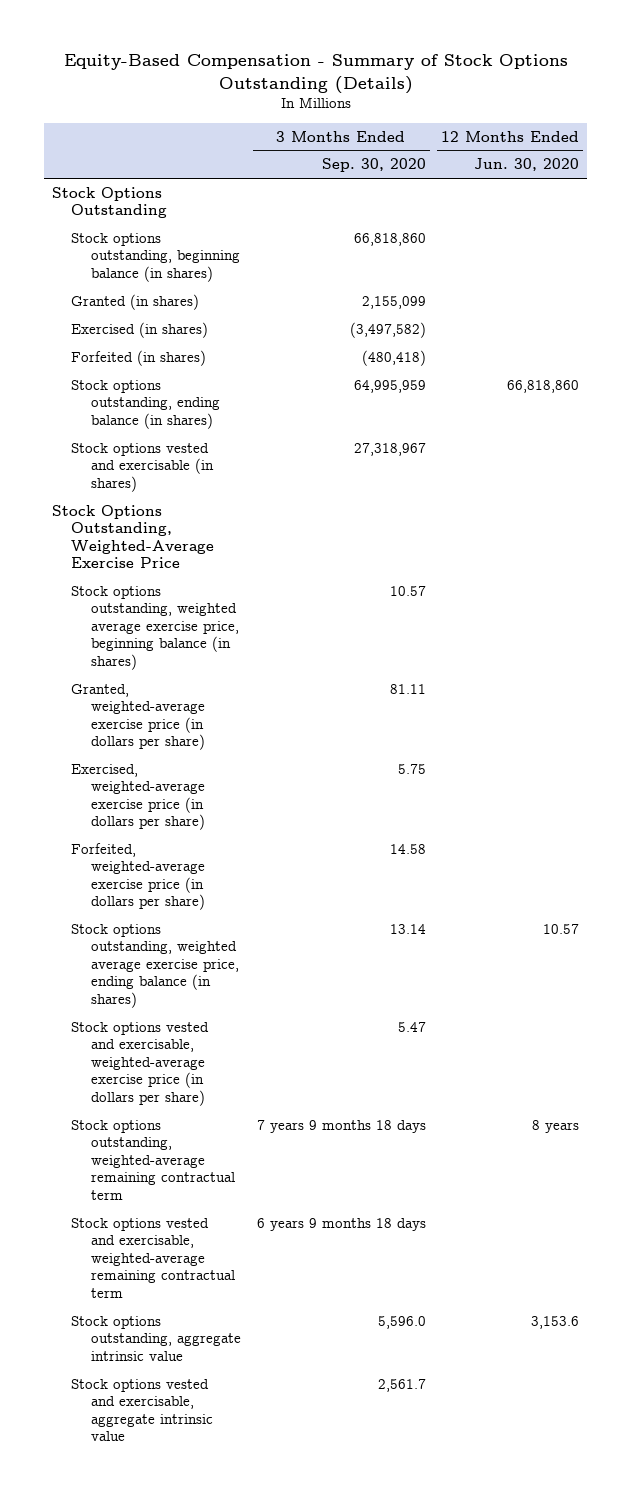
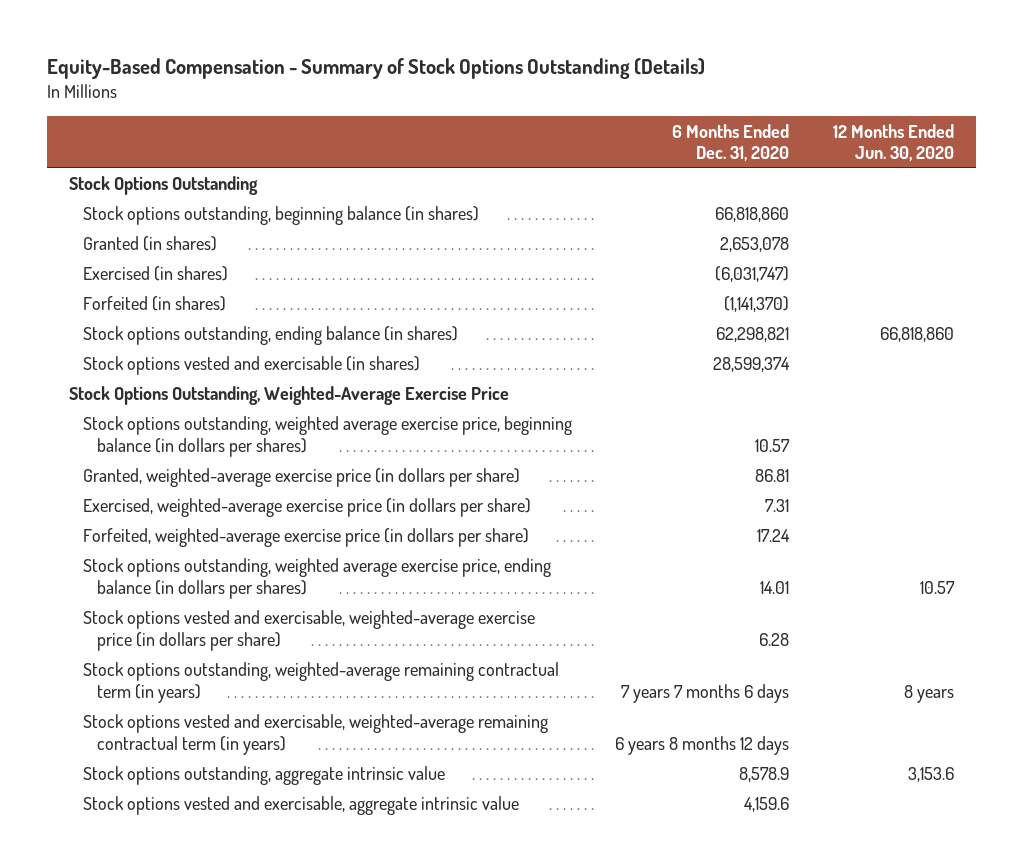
- | 3 Months Ended Sep. 30, 2020 | 12 Months Ended Jun. 30, 2020
+ | 6 Months Ended Dec. 31, 2020 | 12 Months Ended Jun. 30, 2020
- Stock options outstanding, weighted average exercise price, beginning balance (in shares) | 10.57 |
+ Stock options outstanding, weighted average exercise price, beginning balance (in dollars per shares) | 10.57 |
- Stock options outstanding, weighted average exercise price, ending balance (in shares) | 13.14 | 10.57
+ Stock options outstanding, weighted average exercise price, ending balance (in dollars per shares) | 14.01 | 10.57
- Stock options outstanding, weighted-average remaining contractual term | 7 years 9 months 18 days | 8 years
- Stock options vested and exercisable, weighted-average remaining contractual term | 6 years 9 months 18 days |
+ Stock options outstanding, weighted-average remaining contractual term (in years) | 7 years 7 months 6 days | 8 years
+ Stock options vested and exercisable, weighted-average remaining contractual term (in years) | 6 years 8 months 12 days |

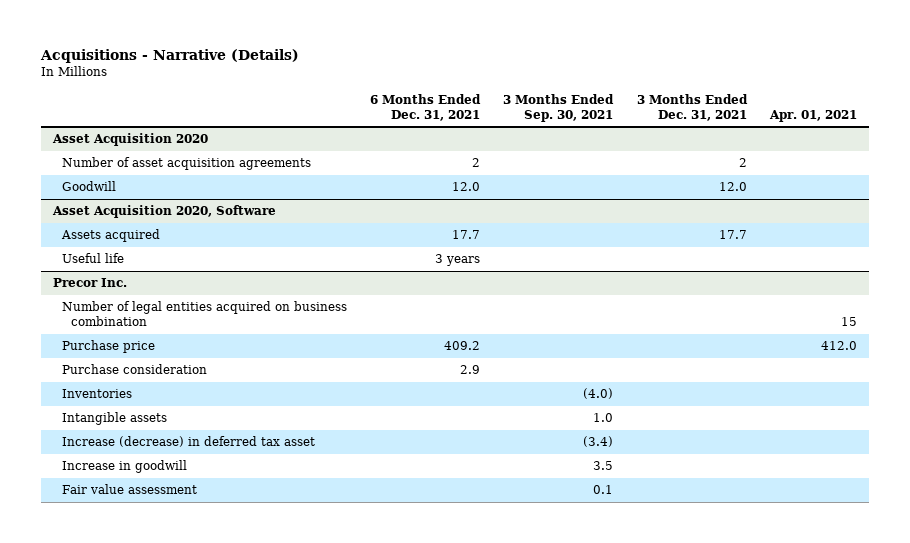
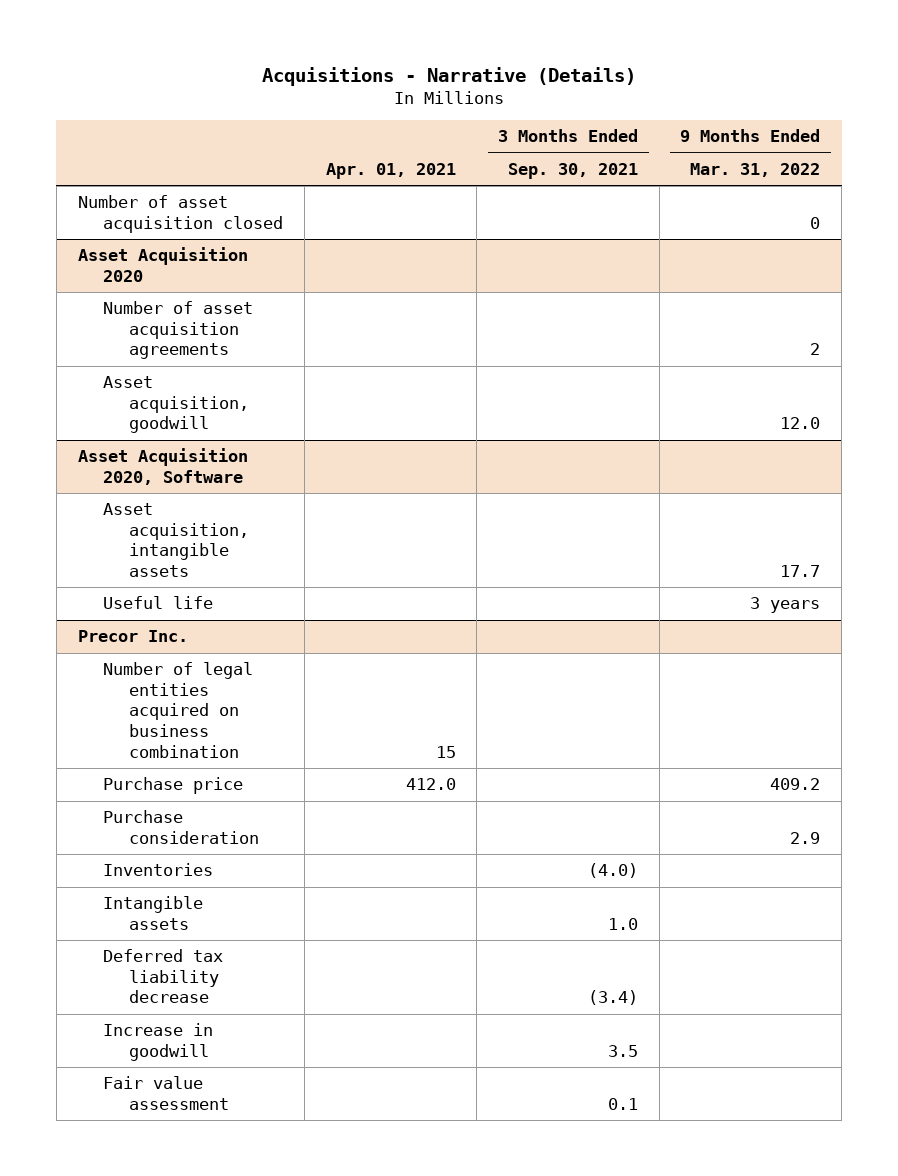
- | 6 Months Ended Dec. 31, 2021 | 3 Months Ended Sep. 30, 2021 | 3 Months Ended Dec. 31, 2021 | Apr. 01, 2021
+ | Apr. 01, 2021 | 3 Months Ended Sep. 30, 2021 | 9 Months Ended Mar. 31, 2022
+ Number of asset acquisition closed | | | 0
@ Asset Acquisition 2020
- Goodwill | 12.0 | | 12.0 |
+ Asset acquisition, goodwill | | | 12.0
@ Asset Acquisition 2020, Software
- Assets acquired | 17.7 | | 17.7 |
+ Asset acquisition, intangible assets | | | 17.7
@ Precor Inc.
- Increase (decrease) in deferred tax asset | | (3.4) | |
+ Deferred tax liability decrease | | (3.4) |

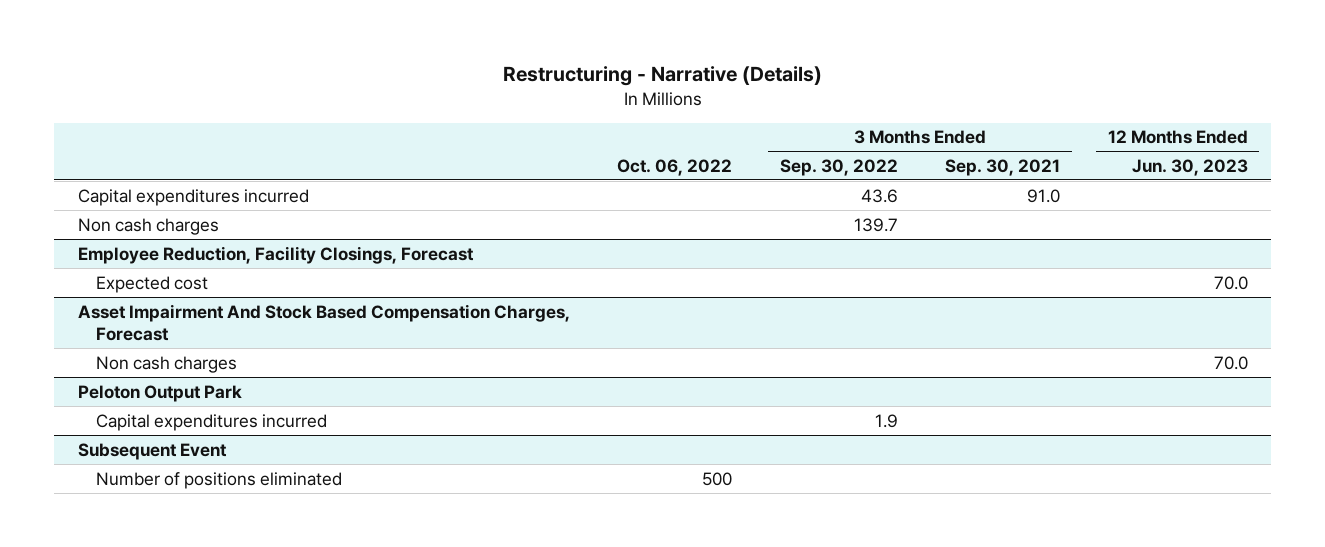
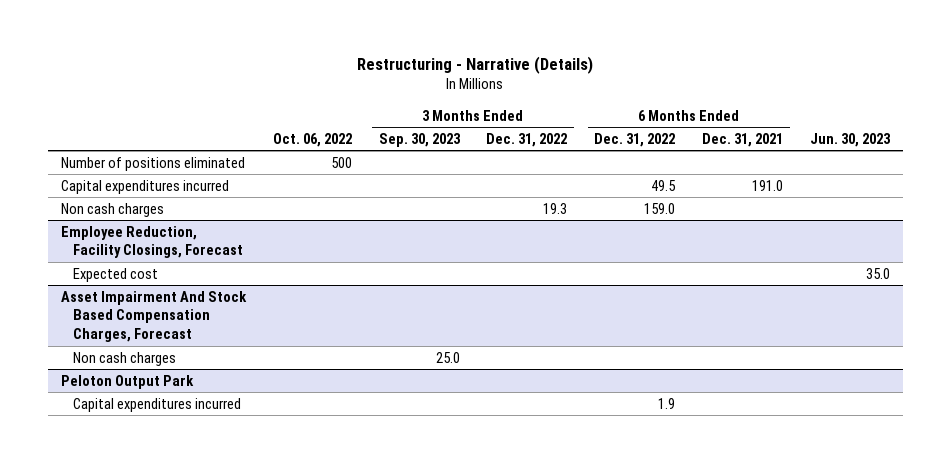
- | Oct. 06, 2022 | 3 Months Ended Sep. 30, 2022 | 3 Months Ended Sep. 30, 2021 | 12 Months Ended Jun. 30, 2023
+ | Oct. 06, 2022 | 3 Months Ended Sep. 30, 2023 | 3 Months Ended Dec. 31, 2022 | 6 Months Ended Dec. 31, 2022 | 6 Months Ended Dec. 31, 2021 | Jun. 30, 2023
+ Number of positions eliminated | 500 | | | | |
- Subsequent Event
- Number of positions eliminated | 500 | | |

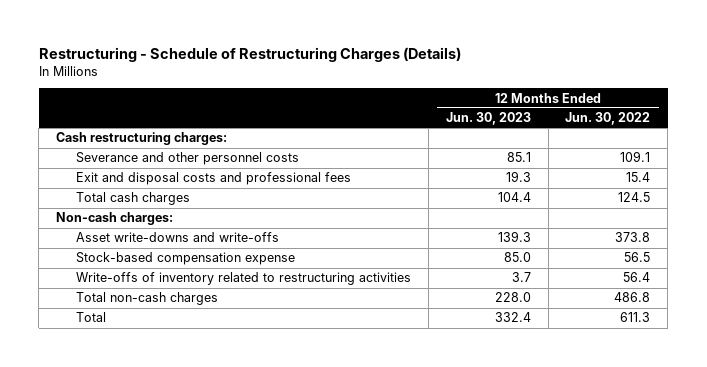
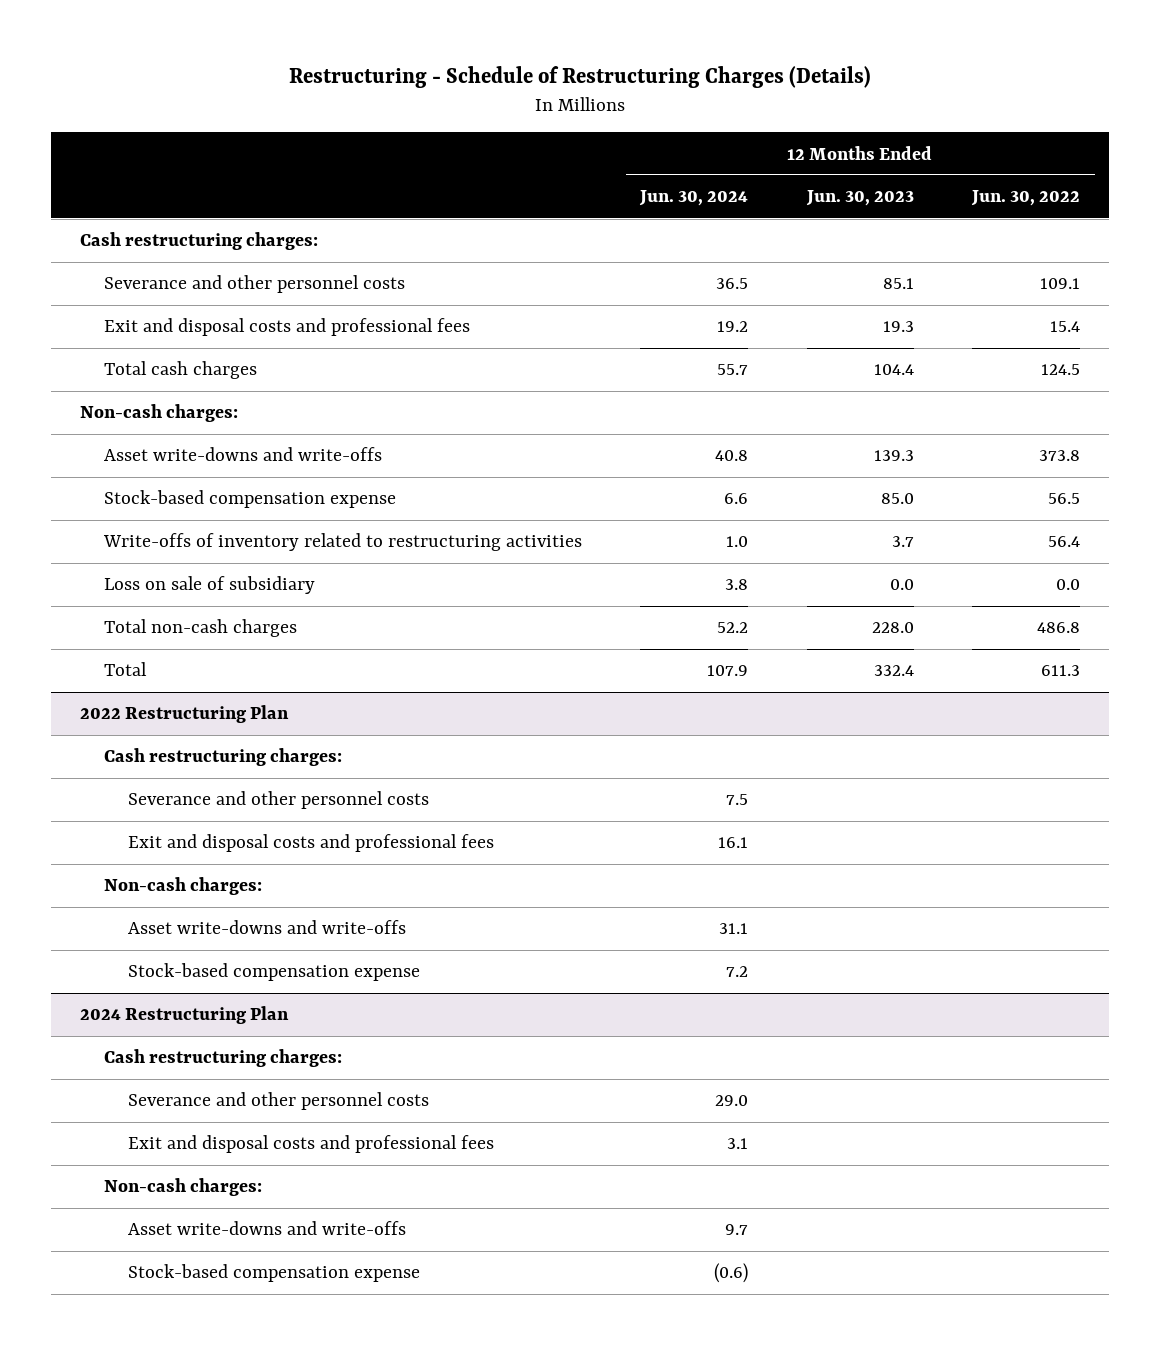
- | 12 Months Ended Jun. 30, 2023 | 12 Months Ended Jun. 30, 2022
+ | 12 Months Ended Jun. 30, 2024 | 12 Months Ended Jun. 30, 2023 | 12 Months Ended Jun. 30, 2022
+ Loss on sale of subsidiary | 3.8 | 0.0 | 0.0
+ 2022 Restructuring Plan
+ Cash restructuring charges:
+ Severance and other personnel costs | 7.5 | |
+ Exit and disposal costs and professional fees | 16.1 | |
+ Non-cash charges:
+ Asset write-downs and write-offs | 31.1 | |
+ Stock-based compensation expense | 7.2 | |
+ 2024 Restructuring Plan
+ Cash restructuring charges:
+ Severance and other personnel costs | 29.0 | |
+ Exit and disposal costs and professional fees | 3.1 | |
+ Non-cash charges:
+ Asset write-downs and write-offs | 9.7 | |
+ Stock-based compensation expense | (0.6) | |

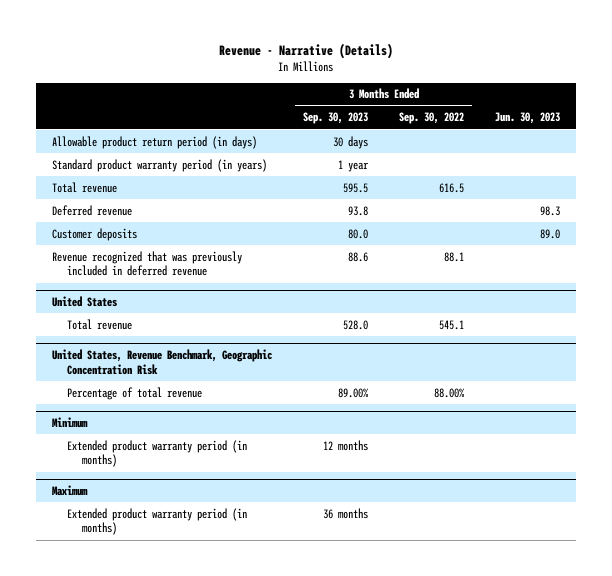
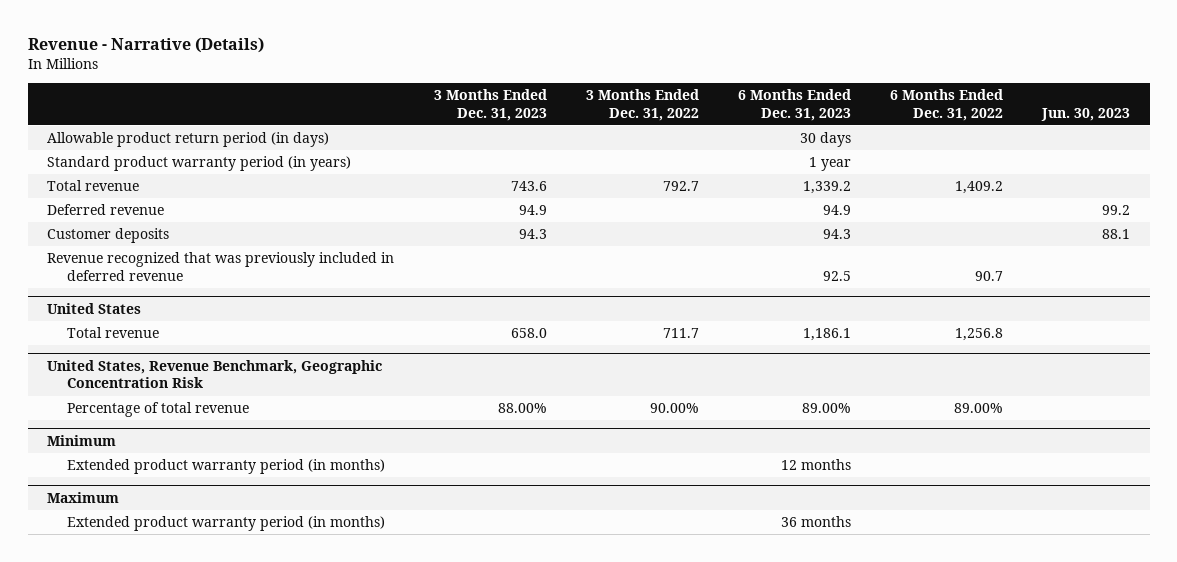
- | 3 Months Ended Sep. 30, 2023 | 3 Months Ended Sep. 30, 2022 | Jun. 30, 2023
+ | 3 Months Ended Dec. 31, 2023 | 3 Months Ended Dec. 31, 2022 | 6 Months Ended Dec. 31, 2023 | 6 Months Ended Dec. 31, 2022 | Jun. 30, 2023
- Deferred revenue | 93.8 | | 98.3
- Customer deposits | 80.0 | | 89.0
+ Deferred revenue | 94.9 | | 94.9 | | 99.2
+ Customer deposits | 94.3 | | 94.3 | | 88.1

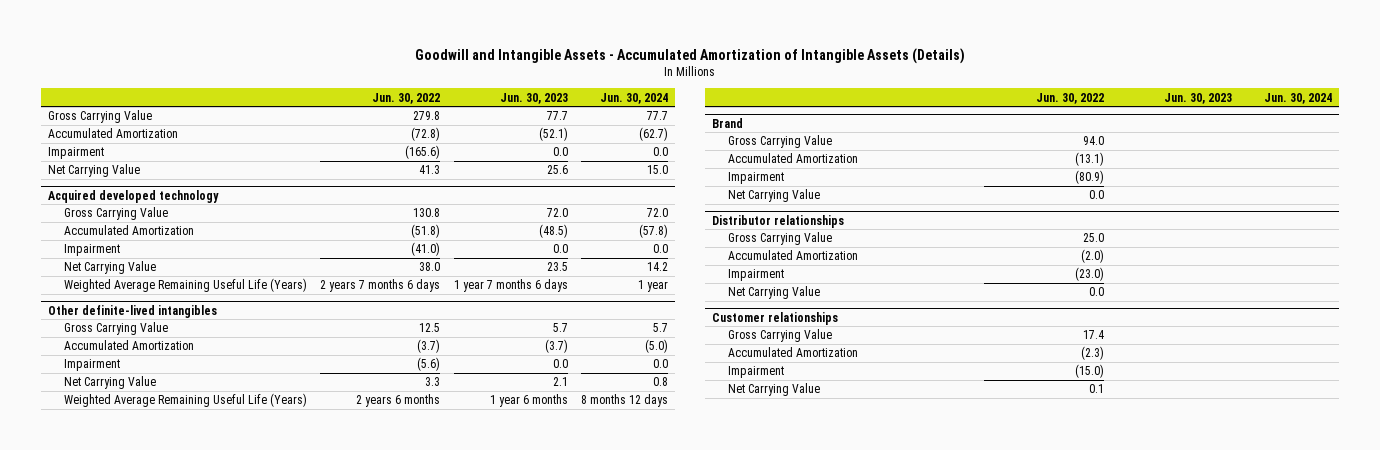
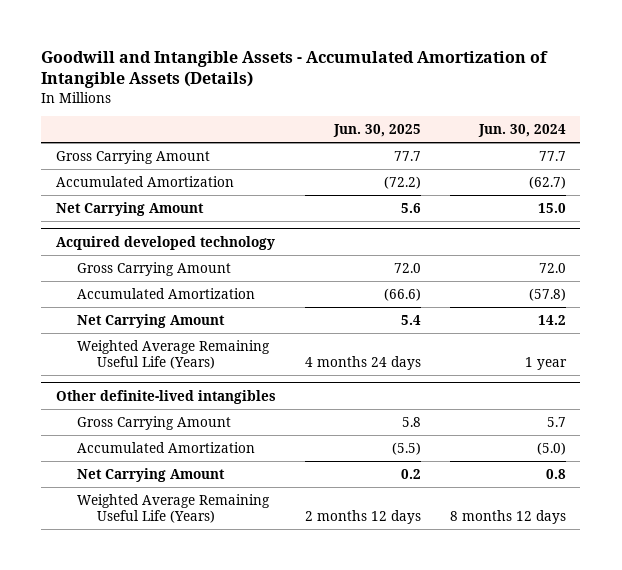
- | Jun. 30, 2022 | Jun. 30, 2023 | Jun. 30, 2024
+ | Jun. 30, 2025 | Jun. 30, 2024
- Gross Carrying Value | 279.8 | 77.7 | 77.7
+ Gross Carrying Amount | 77.7 | 77.7
- Impairment | (165.6) | 0.0 | 0.0
- Net Carrying Value | 41.3 | 25.6 | 15.0
+ Net Carrying Amount | 5.6 | 15.0
@ Acquired developed technology
- Gross Carrying Value | 130.8 | 72.0 | 72.0
+ Gross Carrying Amount | 72.0 | 72.0
- Impairment | (41.0) | 0.0 | 0.0
- Net Carrying Value | 38.0 | 23.5 | 14.2
+ Net Carrying Amount | 5.4 | 14.2
@ Other definite-lived intangibles
- Gross Carrying Value | 12.5 | 5.7 | 5.7
+ Gross Carrying Amount | 5.8 | 5.7
- Impairment | (5.6) | 0.0 | 0.0
- Net Carrying Value | 3.3 | 2.1 | 0.8
+ Net Carrying Amount | 0.2 | 0.8
- Brand
- Gross Carrying Value | 94.0 | |
- Accumulated Amortization | (13.1) | |
- Impairment | (80.9) | |
- Net Carrying Value | 0.0 | |
- Distributor relationships
- Gross Carrying Value | 25.0 | |
- Accumulated Amortization | (2.0) | |
- Impairment | (23.0) | |
- Net Carrying Value | 0.0 | |
- Customer relationships
- Gross Carrying Value | 17.4 | |
- Accumulated Amortization | (2.3) | |
- Impairment | (15.0) | |
- Net Carrying Value | 0.1 | |

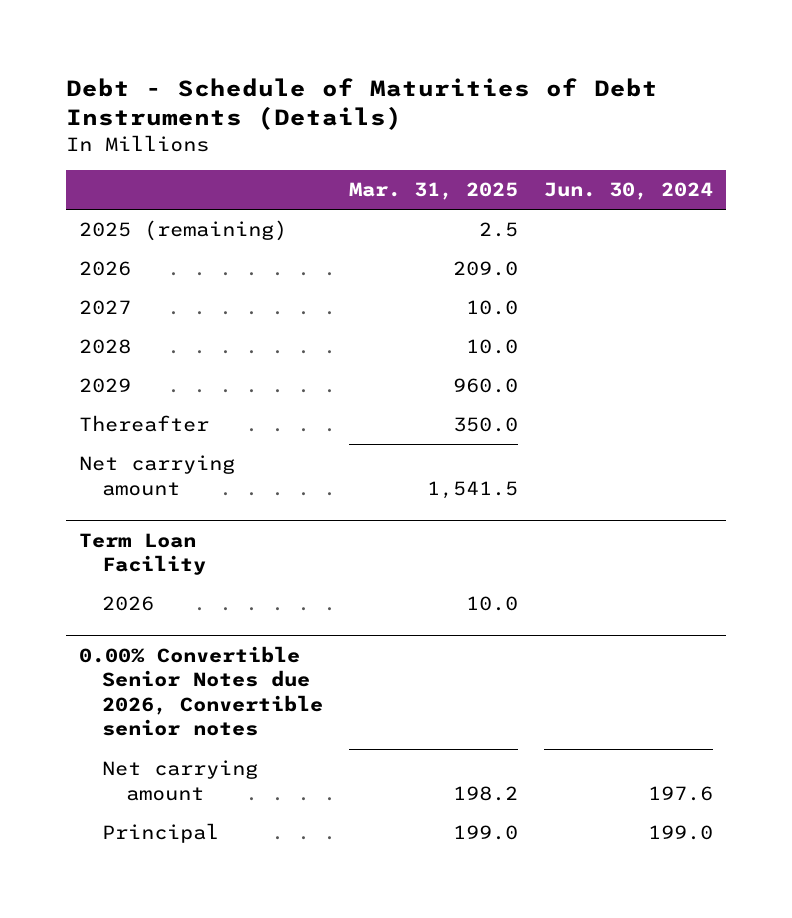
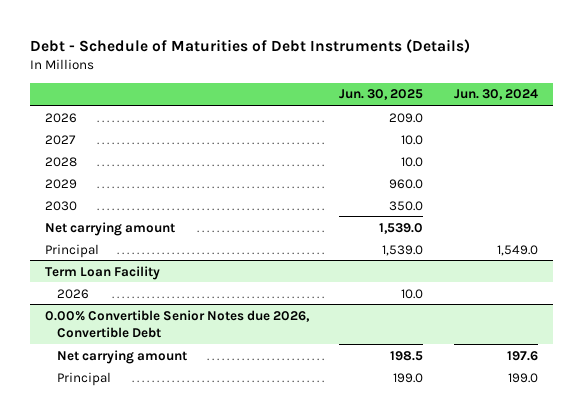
- | Mar. 31, 2025 | Jun. 30, 2024
+ | Jun. 30, 2025 | Jun. 30, 2024
- 2025 (remaining) | 2.5 |
- Thereafter | 350.0 |
+ 2030 | 350.0 |
+ Principal | 1,539.0 | 1,549.0
- 0.00% Convertible Senior Notes due 2026, Convertible senior notes
+ 0.00% Convertible Senior Notes due 2026, Convertible Debt

